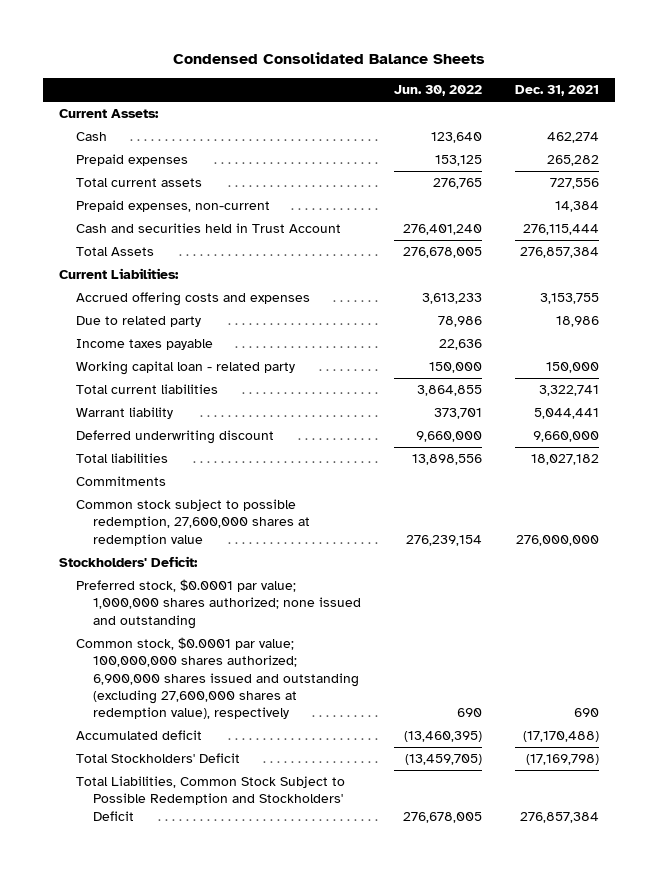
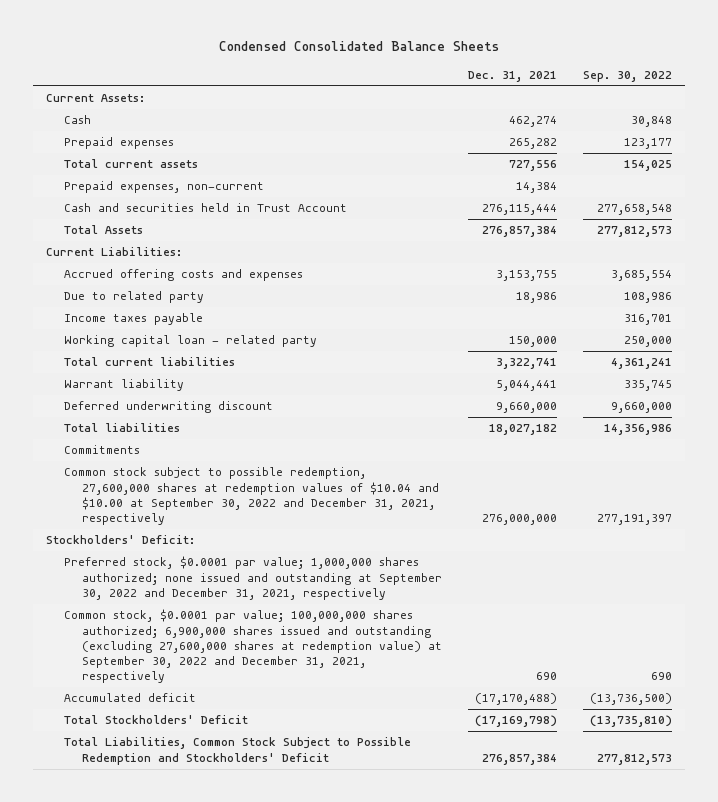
- | Jun. 30, 2022 | Dec. 31, 2021
+ | Dec. 31, 2021 | Sep. 30, 2022
- Common stock subject to possible redemption, 27,600,000 shares at redemption value | 276,239,154 | 276,000,000
+ Common stock subject to possible redemption, 27,600,000 shares at redemption values of $10.04 and $10.00 at September 30, 2022 and December 31, 2021, respectively | 276,000,000 | 277,191,397
- Preferred stock, $0.0001 par value; 1,000,000 shares authorized; none issued and outstanding
- Common stock, $0.0001 par value; 100,000,000 shares authorized; 6,900,000 shares issued and outstanding (excluding 27,600,000 shares at redemption value), respectively | 690 | 690
+ Preferred stock, $0.0001 par value; 1,000,000 shares authorized; none issued and outstanding at September 30, 2022 and December 31, 2021, respectively
+ Common stock, $0.0001 par value; 100,000,000 shares authorized; 6,900,000 shares issued and outstanding (excluding 27,600,000 shares at redemption value) at September 30, 2022 and December 31, 2021, respectively | 690 | 690

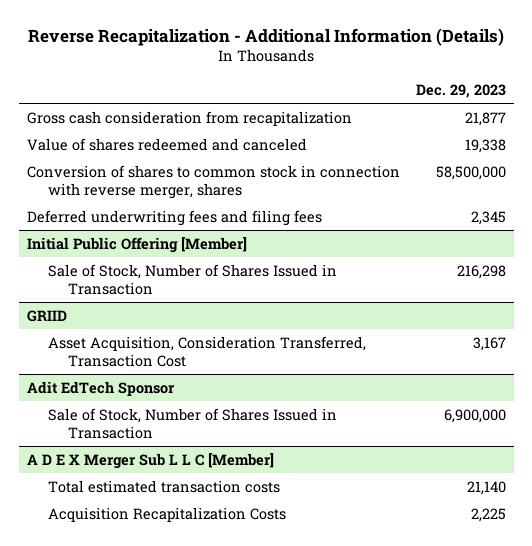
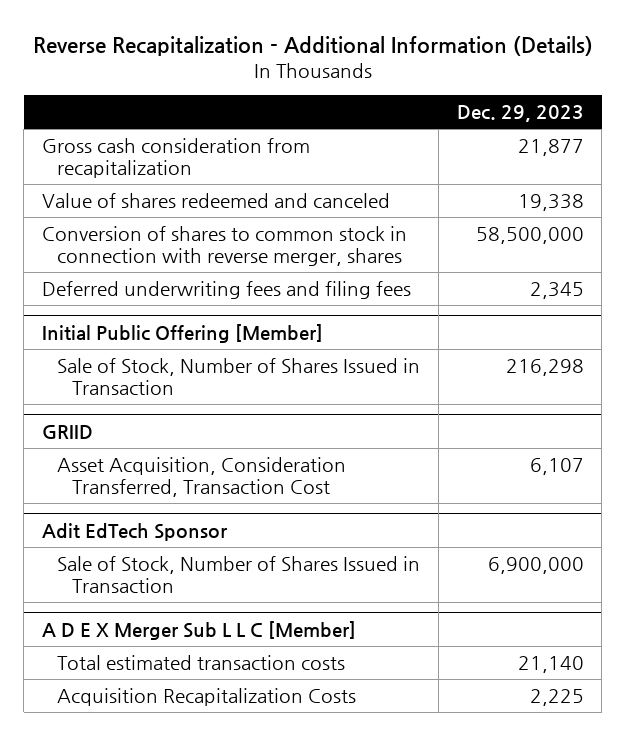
@ GRIID
- Asset Acquisition, Consideration Transferred, Transaction Cost | 3,167
+ Asset Acquisition, Consideration Transferred, Transaction Cost | 6,107

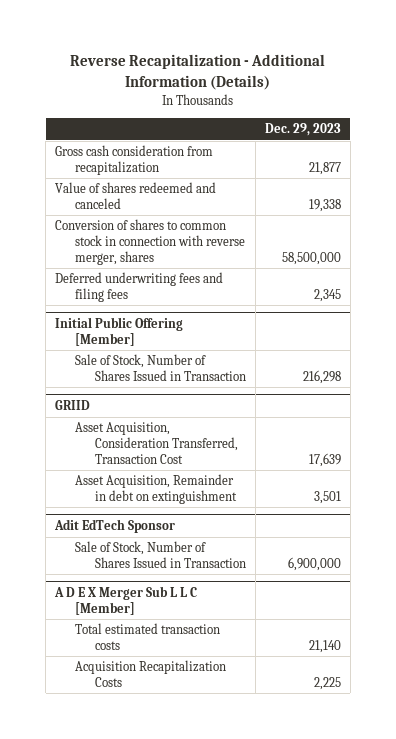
@ GRIID
- Asset Acquisition, Consideration Transferred, Transaction Cost | 6,107
+ Asset Acquisition, Consideration Transferred, Transaction Cost | 17,639
+ Asset Acquisition, Remainder in debt on extinguishment | 3,501

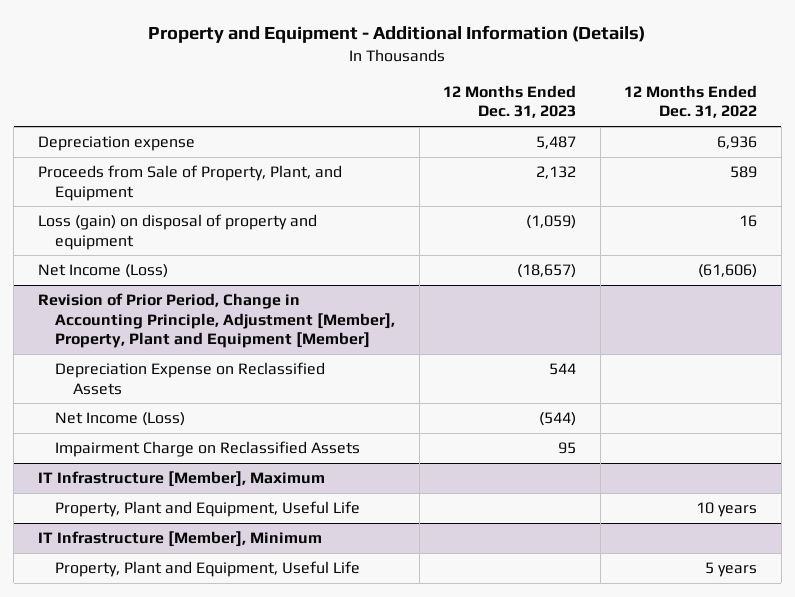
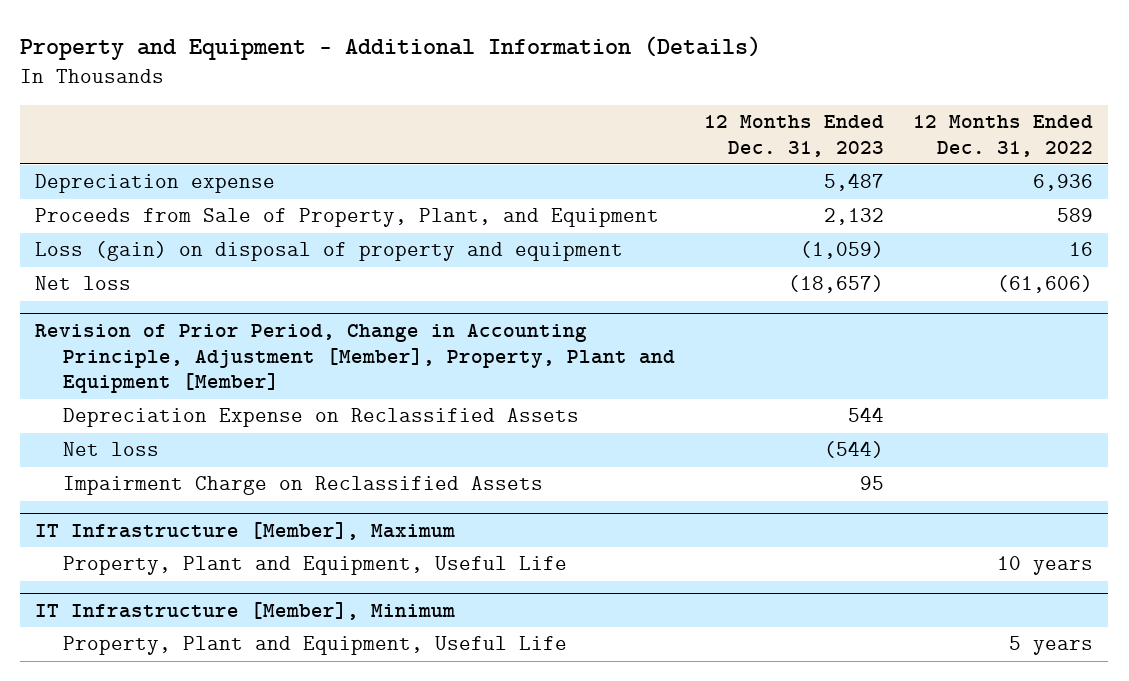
- Net Income (Loss) | (18,657) | (61,606)
+ Net loss | (18,657) | (61,606)
@ Revision of Prior Period, Change in Accounting Principle, Adjustment [Member], Property, Plant and Equipment [Member]
- Net Income (Loss) | (544) |
+ Net loss | (544) |

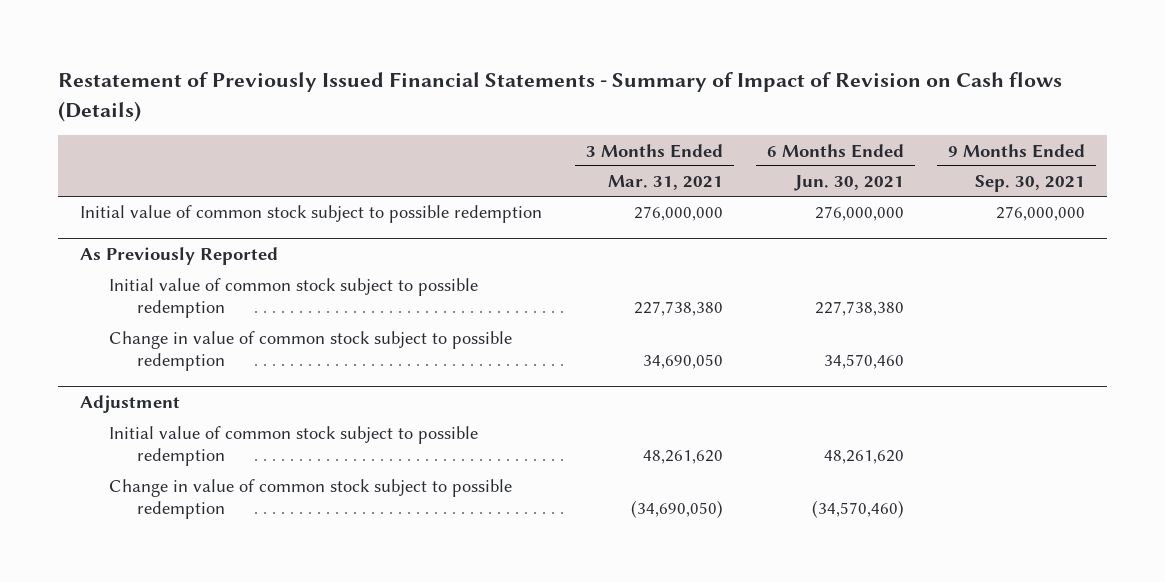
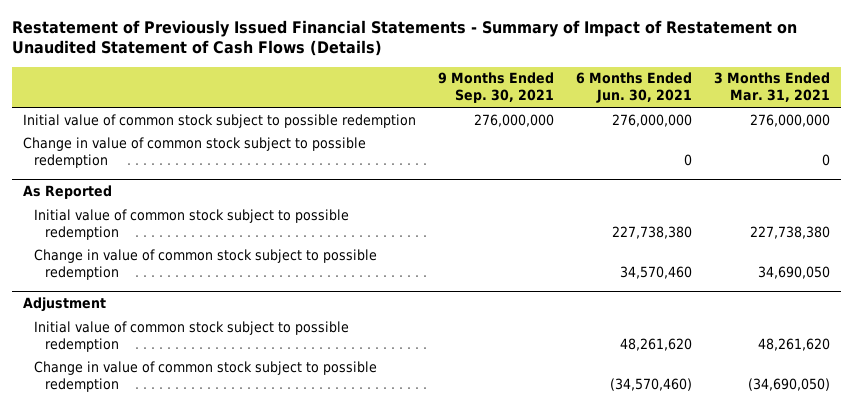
- Restatement of Previously Issued Financial Statements - Summary of Impact of Revision on Cash flows (Details)
+ Restatement of Previously Issued Financial Statements - Summary of Impact of Restatement on Unaudited Statement of Cash Flows (Details)
- | 3 Months Ended Mar. 31, 2021 | 6 Months Ended Jun. 30, 2021 | 9 Months Ended Sep. 30, 2021
+ | 9 Months Ended Sep. 30, 2021 | 6 Months Ended Jun. 30, 2021 | 3 Months Ended Mar. 31, 2021
- As Previously Reported
+ Change in value of common stock subject to possible redemption | | 0 | 0
+ As Reported

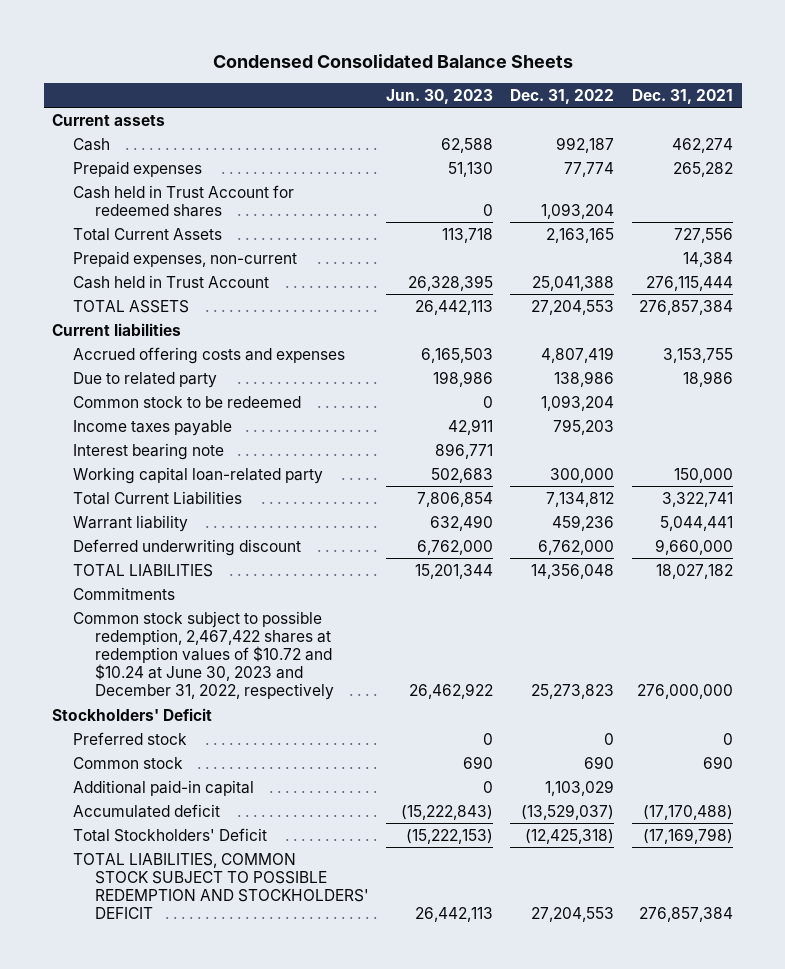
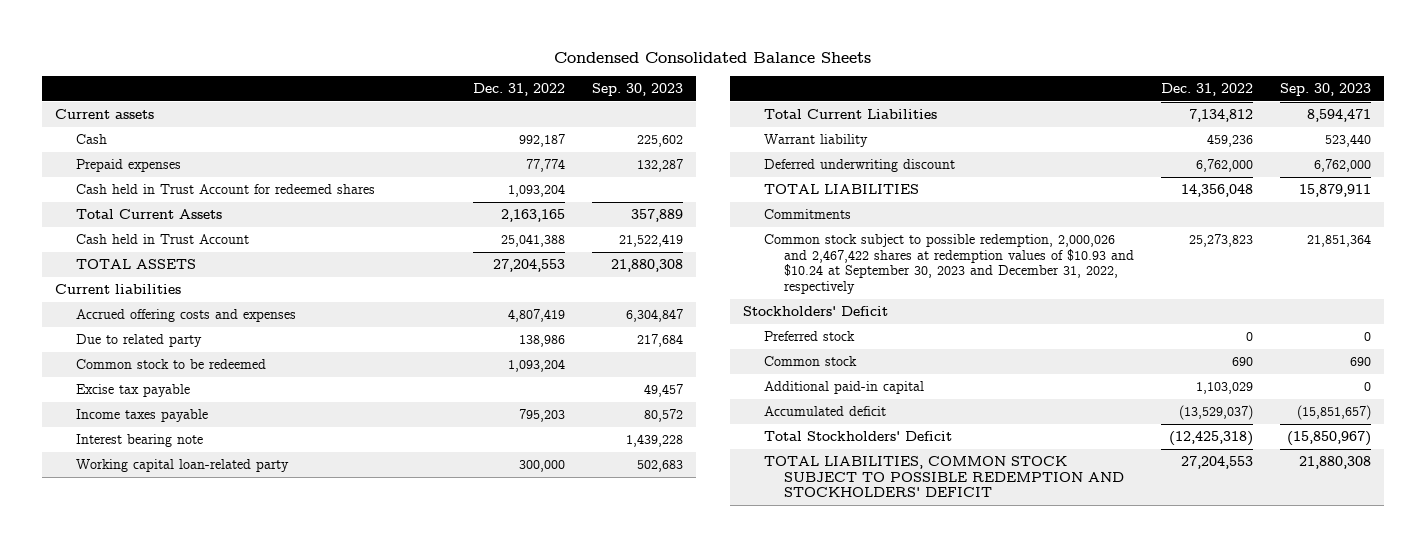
- | Jun. 30, 2023 | Dec. 31, 2022 | Dec. 31, 2021
+ | Dec. 31, 2022 | Sep. 30, 2023
- Prepaid expenses, non-current | | | 14,384
+ Excise tax payable | | 49,457
- Common stock subject to possible redemption, 2,467,422 shares at redemption values of $10.72 and $10.24 at June 30, 2023 and December 31, 2022, respectively | 26,462,922 | 25,273,823 | 276,000,000
+ Common stock subject to possible redemption, 2,000,026 and 2,467,422 shares at redemption values of $10.93 and $10.24 at September 30, 2023 and December 31, 2022, respectively | 25,273,823 | 21,851,364

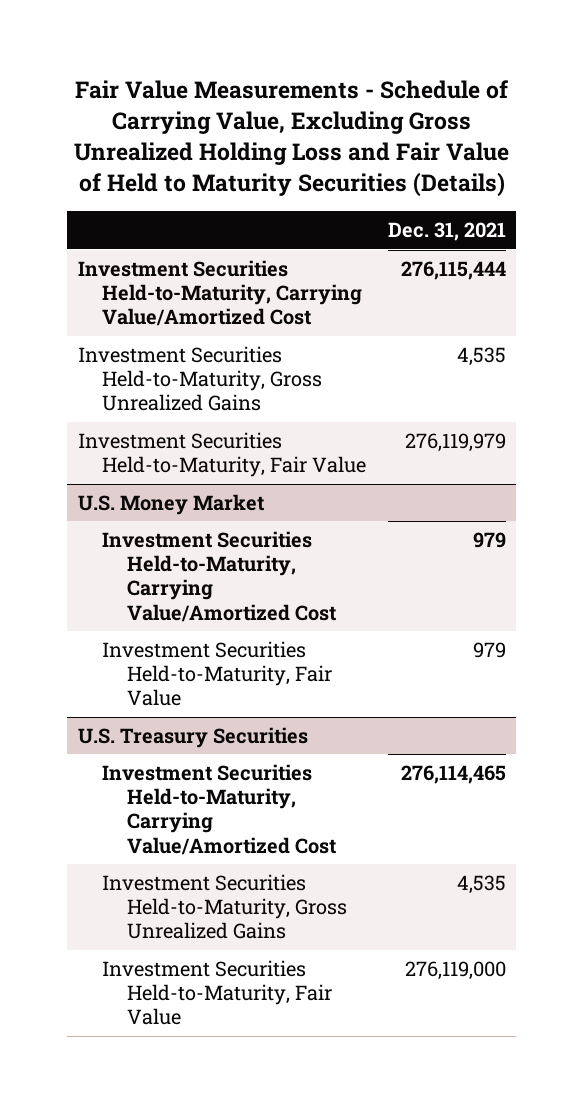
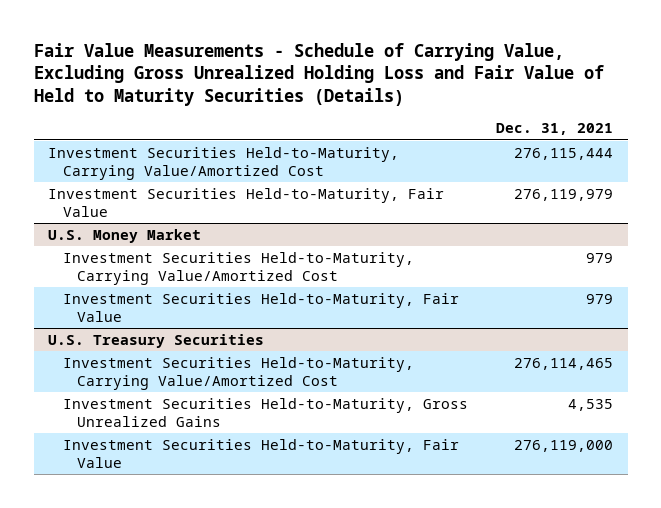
- Investment Securities Held-to-Maturity, Gross Unrealized Gains | 4,535

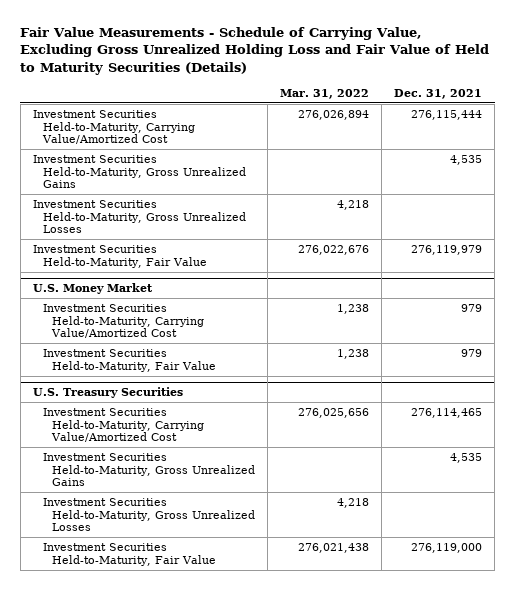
- | Dec. 31, 2021
+ | Mar. 31, 2022 | Dec. 31, 2021
+ Investment Securities Held-to-Maturity, Gross Unrealized Gains | | 4,535
+ Investment Securities Held-to-Maturity, Gross Unrealized Losses | 4,218 |
@ U.S. Treasury Securities
+ Investment Securities Held-to-Maturity, Gross Unrealized Losses | 4,218 |

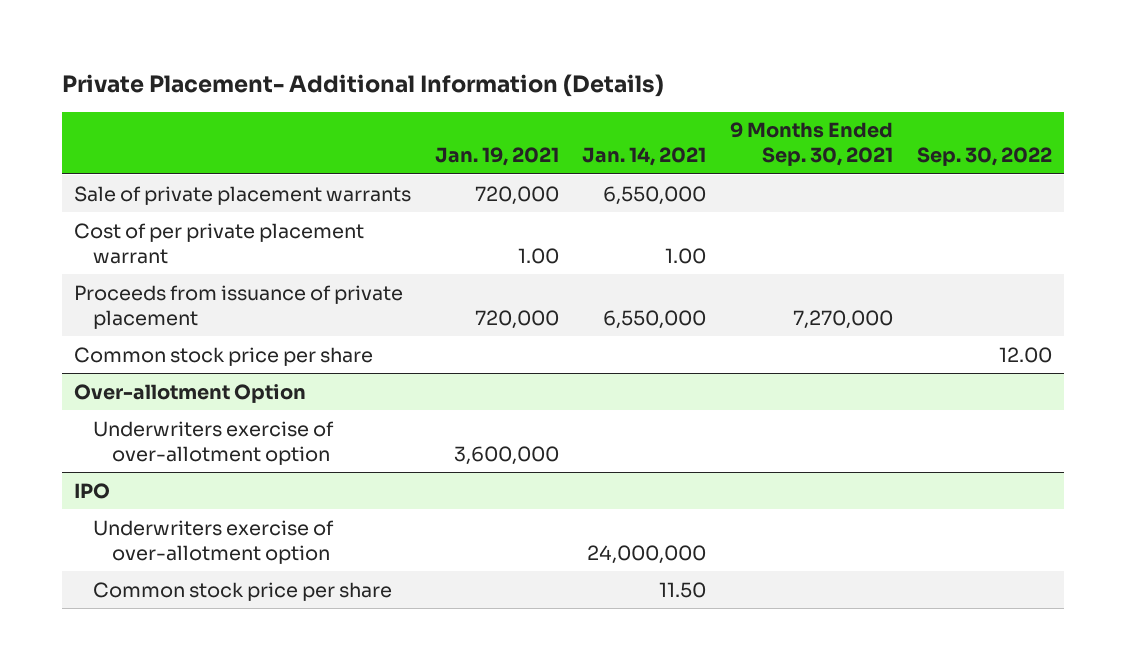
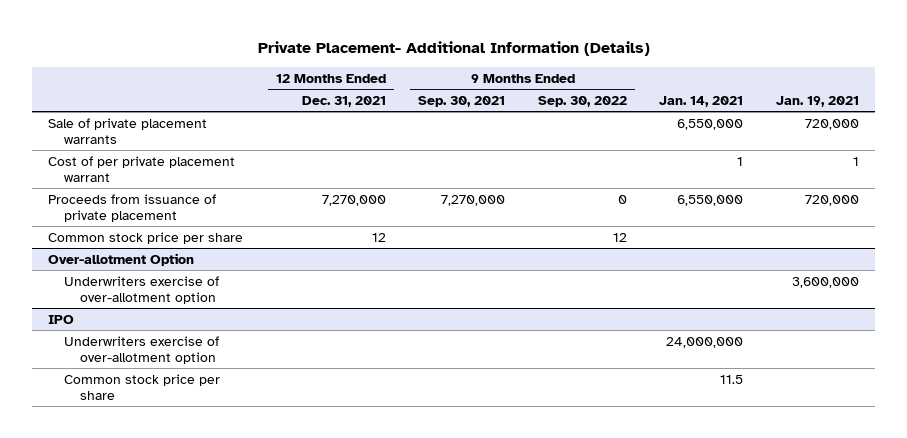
- | Jan. 19, 2021 | Jan. 14, 2021 | 9 Months Ended Sep. 30, 2021 | Sep. 30, 2022
+ | 12 Months Ended Dec. 31, 2021 | 9 Months Ended Sep. 30, 2021 | 9 Months Ended Sep. 30, 2022 | Jan. 14, 2021 | Jan. 19, 2021
- Cost of per private placement warrant | 1.00 | 1.00 | |
+ Cost of per private placement warrant | | | | 1 | 1
@ IPO
- Common stock price per share | | 11.50 | |
+ Common stock price per share | | | | 11.5 |

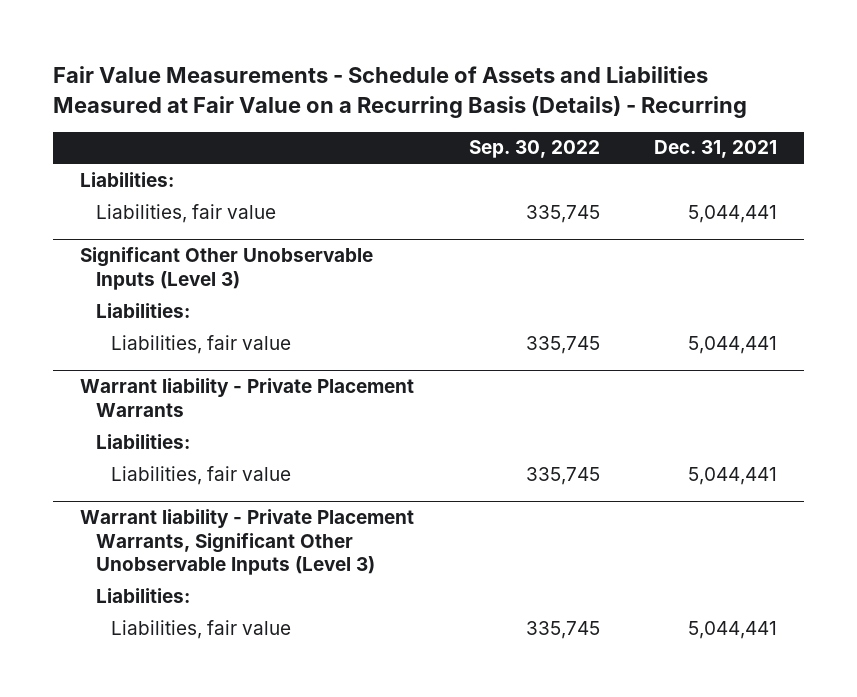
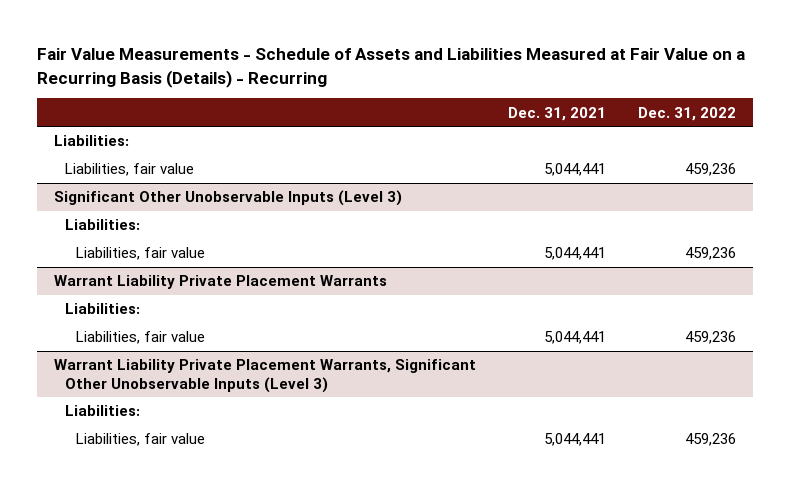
- | Sep. 30, 2022 | Dec. 31, 2021
+ | Dec. 31, 2021 | Dec. 31, 2022
- Warrant liability - Private Placement Warrants
+ Warrant Liability Private Placement Warrants
- Warrant liability - Private Placement Warrants, Significant Other Unobservable Inputs (Level 3)
+ Warrant Liability Private Placement Warrants, Significant Other Unobservable Inputs (Level 3)

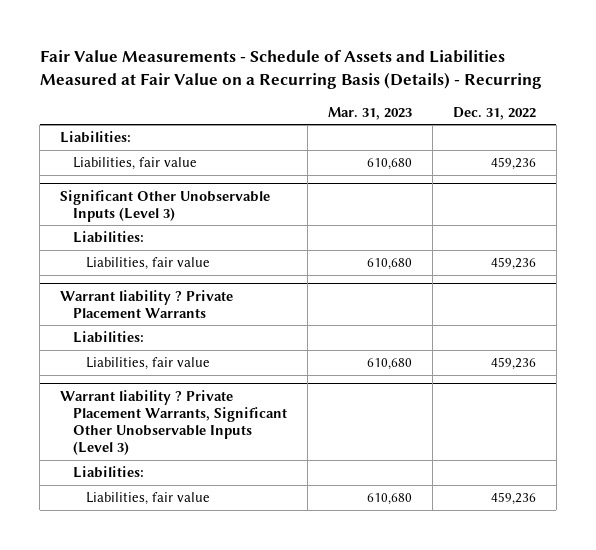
- | Dec. 31, 2021 | Dec. 31, 2022
+ | Mar. 31, 2023 | Dec. 31, 2022
- Warrant Liability Private Placement Warrants
+ Warrant liability ? Private Placement Warrants
- Warrant Liability Private Placement Warrants, Significant Other Unobservable Inputs (Level 3)
+ Warrant liability ? Private Placement Warrants, Significant Other Unobservable Inputs (Level 3)

